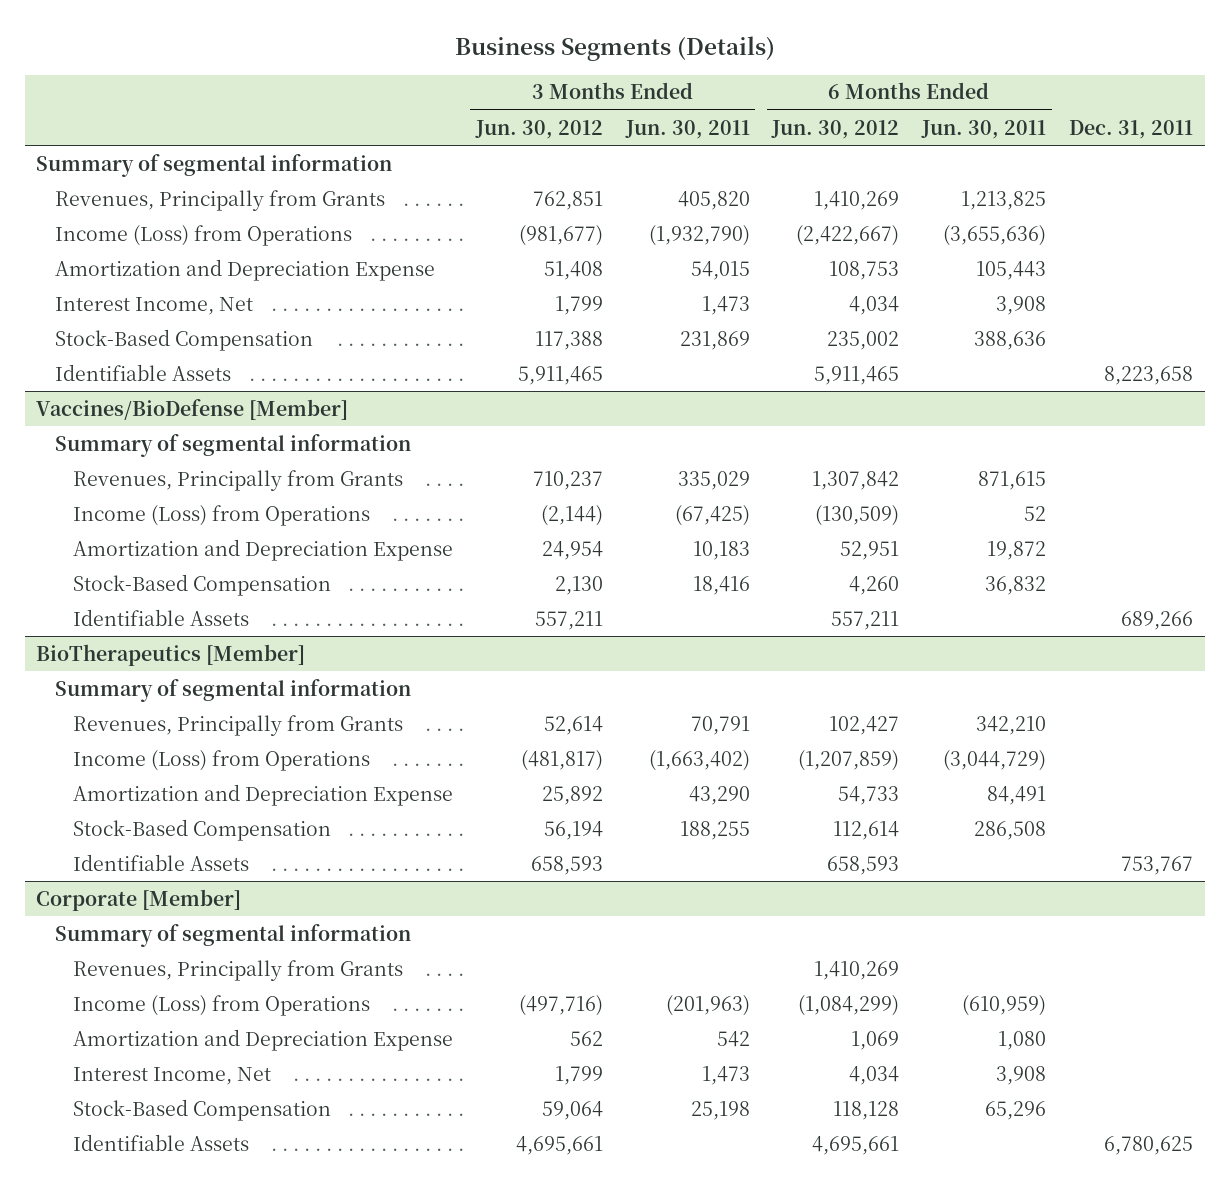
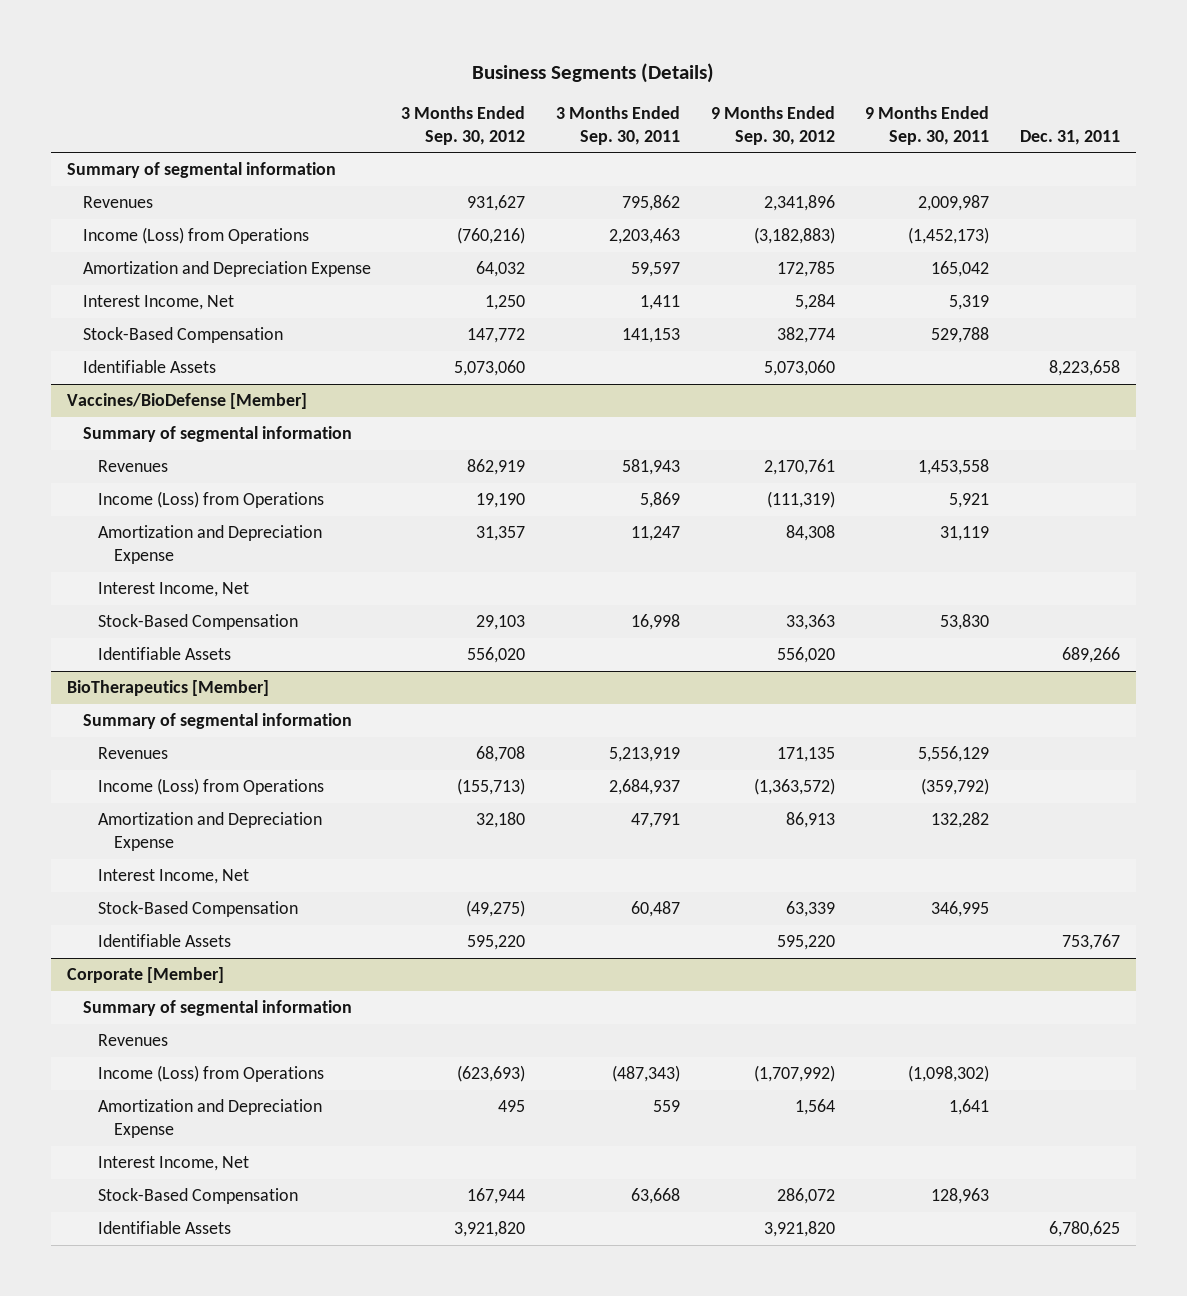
- | 3 Months Ended Jun. 30, 2012 | 3 Months Ended Jun. 30, 2011 | 6 Months Ended Jun. 30, 2012 | 6 Months Ended Jun. 30, 2011 | Dec. 31, 2011
+ | 3 Months Ended Sep. 30, 2012 | 3 Months Ended Sep. 30, 2011 | 9 Months Ended Sep. 30, 2012 | 9 Months Ended Sep. 30, 2011 | Dec. 31, 2011
- Revenues, Principally from Grants | 762,851 | 405,820 | 1,410,269 | 1,213,825 |
+ Revenues | 931,627 | 795,862 | 2,341,896 | 2,009,987 |
@ Vaccines/BioDefense [Member]
- Revenues, Principally from Grants | 710,237 | 335,029 | 1,307,842 | 871,615 |
+ Revenues | 862,919 | 581,943 | 2,170,761 | 1,453,558 |
+ Interest Income, Net
@ BioTherapeutics [Member]
- Revenues, Principally from Grants | 52,614 | 70,791 | 102,427 | 342,210 |
+ Revenues | 68,708 | 5,213,919 | 171,135 | 5,556,129 |
+ Interest Income, Net
@ Corporate [Member]
- Revenues, Principally from Grants | | | 1,410,269 | |
+ Revenues

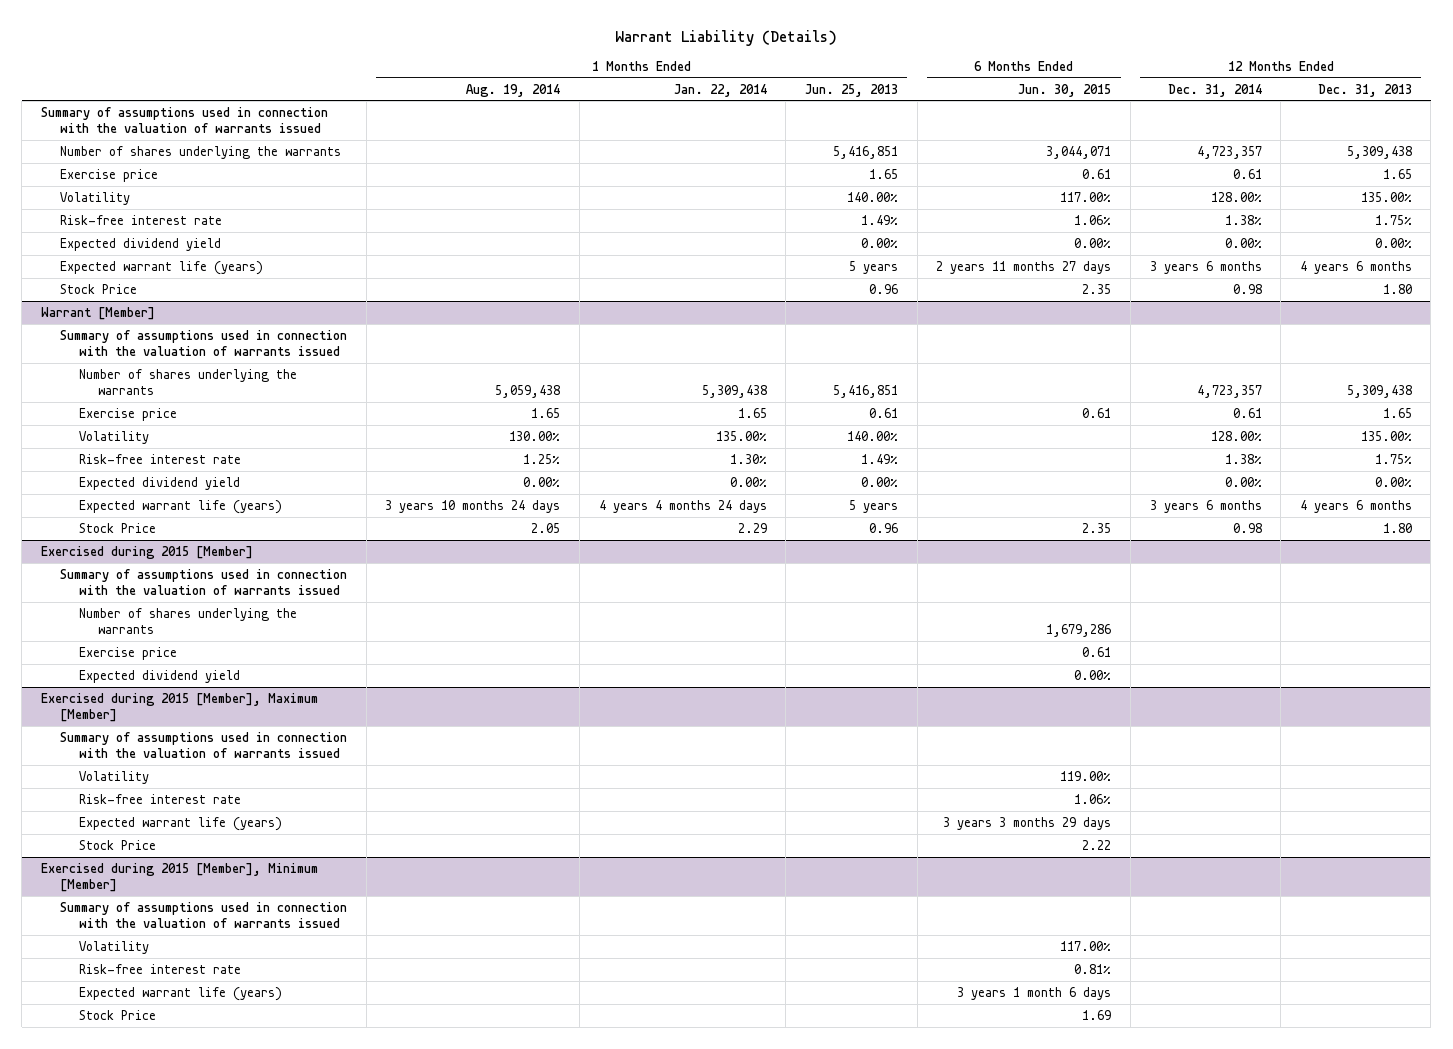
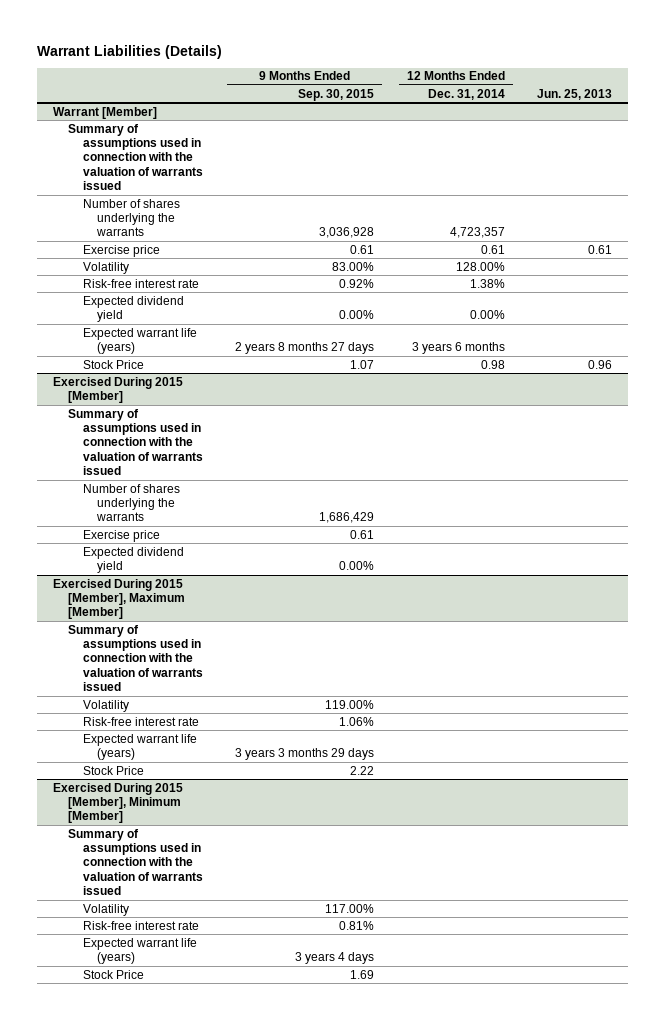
- Warrant Liability (Details)
+ Warrant Liabilities (Details)
- | 1 Months Ended Aug. 19, 2014 | 1 Months Ended Jan. 22, 2014 | 1 Months Ended Jun. 25, 2013 | 6 Months Ended Jun. 30, 2015 | 12 Months Ended Dec. 31, 2014 | 12 Months Ended Dec. 31, 2013
+ | 9 Months Ended Sep. 30, 2015 | 12 Months Ended Dec. 31, 2014 | Jun. 25, 2013
- Summary of assumptions used in connection with the valuation of warrants issued
- Number of shares underlying the warrants | | | 5,416,851 | 3,044,071 | 4,723,357 | 5,309,438
- Exercise price | | | 1.65 | 0.61 | 0.61 | 1.65
- Volatility | | | 140.00% | 117.00% | 128.00% | 135.00%
- Risk-free interest rate | | | 1.49% | 1.06% | 1.38% | 1.75%
- Expected dividend yield | | | 0.00% | 0.00% | 0.00% | 0.00%
- Expected warrant life (years) | | | 5 years | 2 years 11 months 27 days | 3 years 6 months | 4 years 6 months
- Stock Price | | | 0.96 | 2.35 | 0.98 | 1.80
- Exercised during 2015 [Member]
+ Exercised During 2015 [Member]
- Exercised during 2015 [Member], Maximum [Member]
+ Exercised During 2015 [Member], Maximum [Member]
- Exercised during 2015 [Member], Minimum [Member]
+ Exercised During 2015 [Member], Minimum [Member]

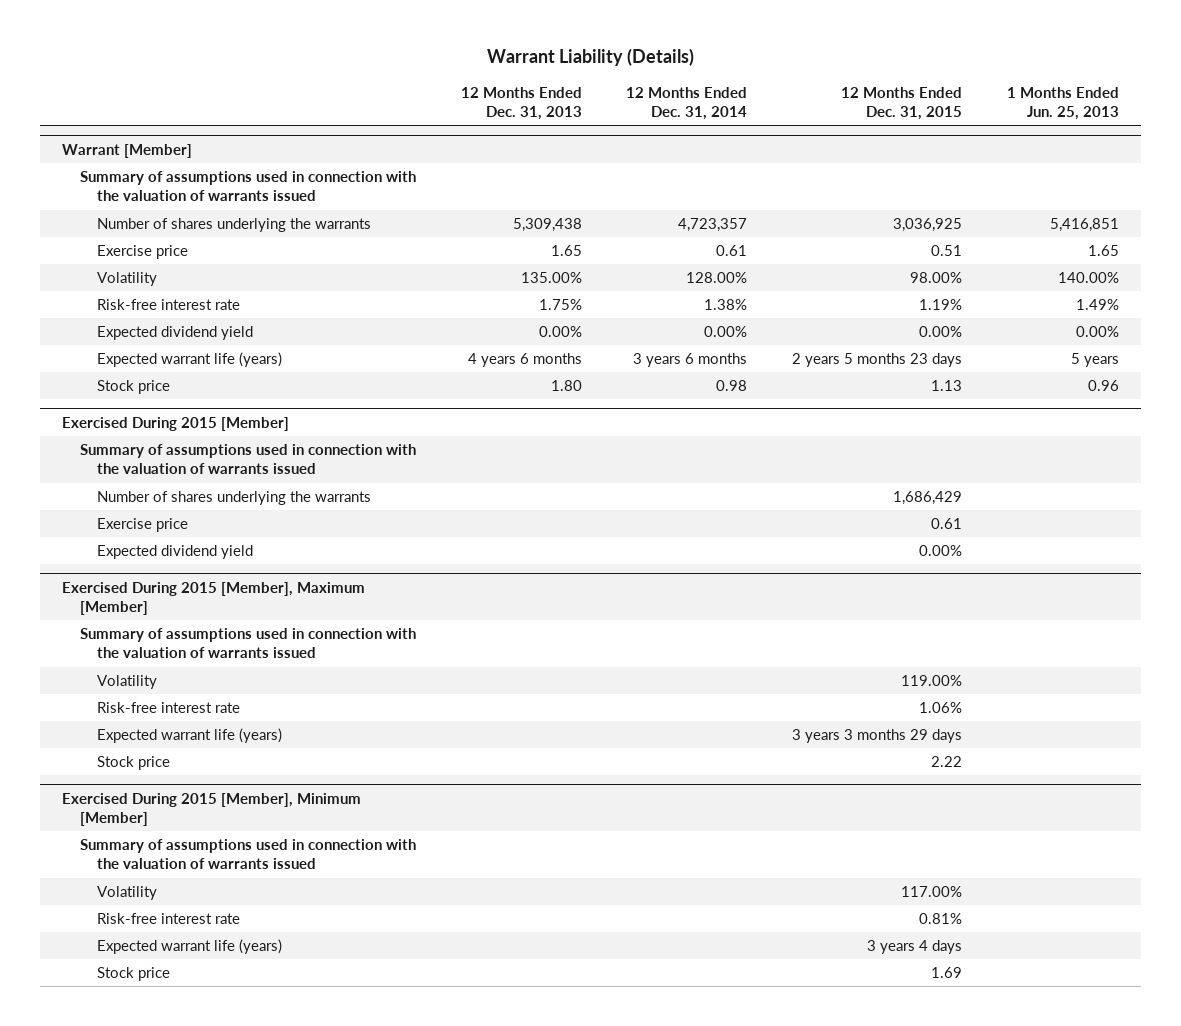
- Warrant Liabilities (Details)
+ Warrant Liability (Details)
- | 9 Months Ended Sep. 30, 2015 | 12 Months Ended Dec. 31, 2014 | Jun. 25, 2013
+ | 12 Months Ended Dec. 31, 2013 | 12 Months Ended Dec. 31, 2014 | 12 Months Ended Dec. 31, 2015 | 1 Months Ended Jun. 25, 2013
@ Warrant [Member]
- Stock Price | 1.07 | 0.98 | 0.96
+ Stock price | 1.80 | 0.98 | 1.13 | 0.96
@ Exercised During 2015 [Member], Maximum [Member]
- Stock Price | 2.22 | |
+ Stock price | | | 2.22 |
@ Exercised During 2015 [Member], Minimum [Member]
- Stock Price | 1.69 | |
+ Stock price | | | 1.69 |

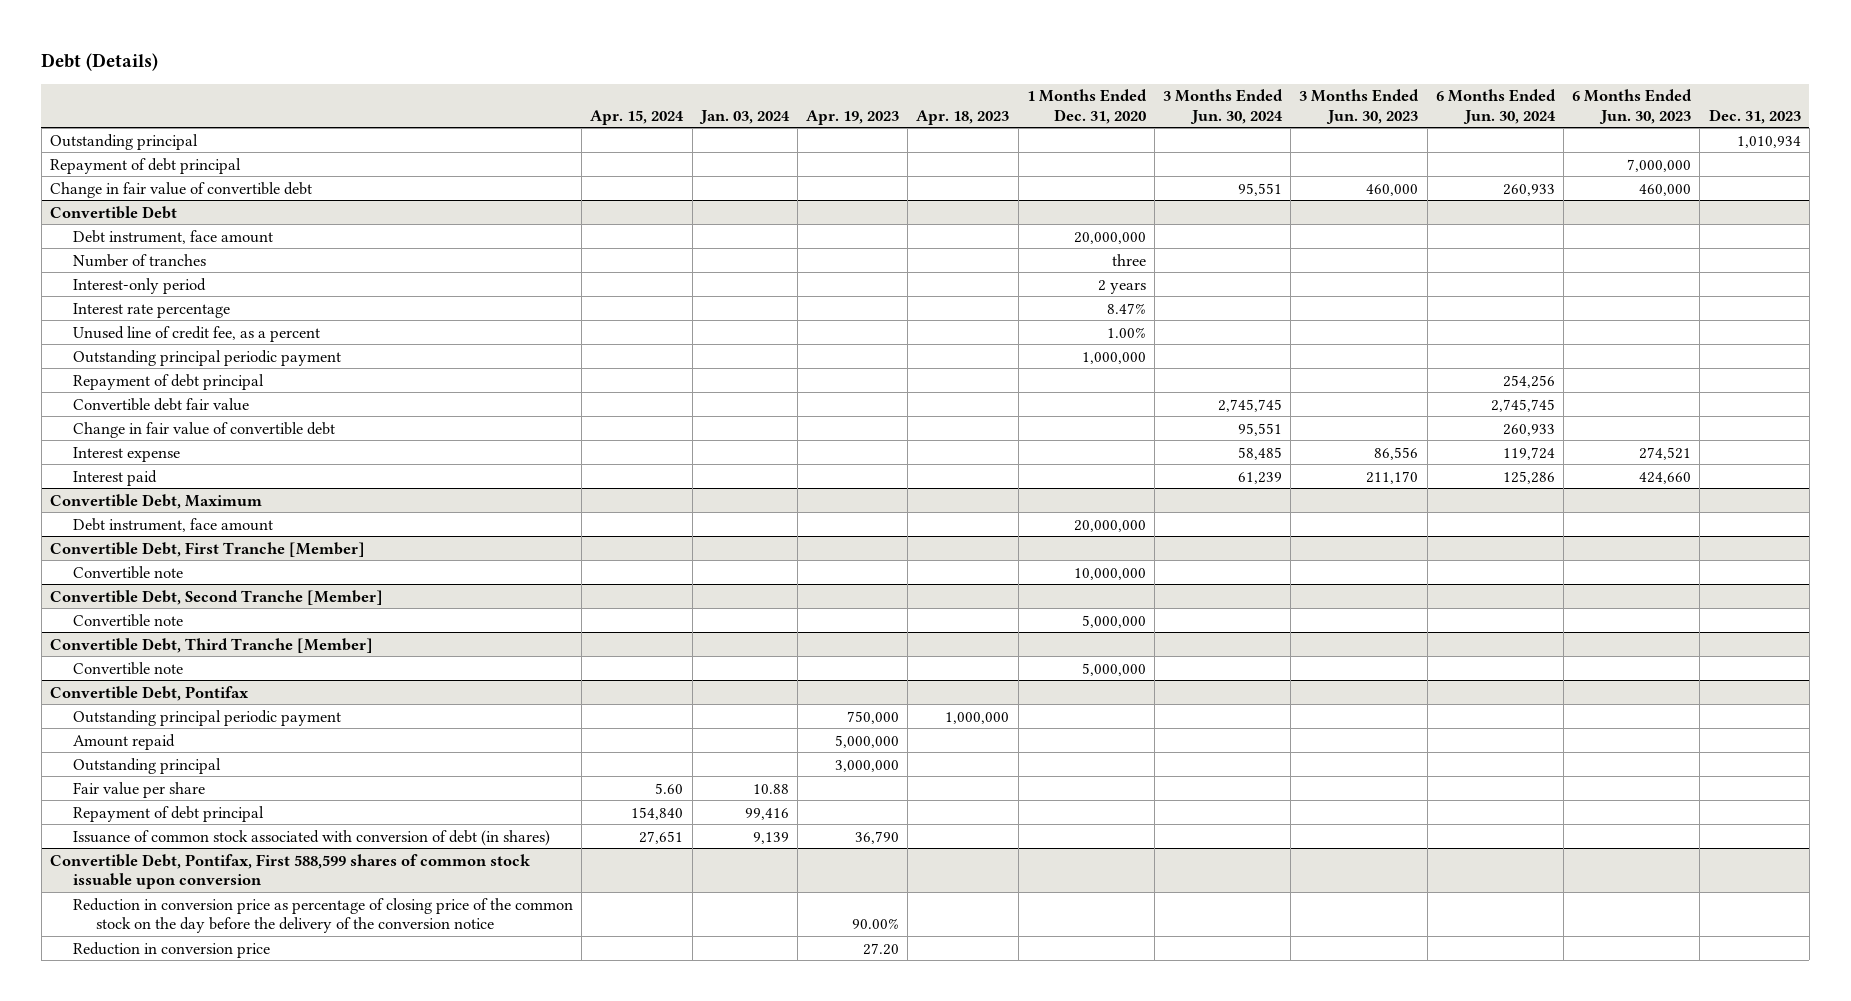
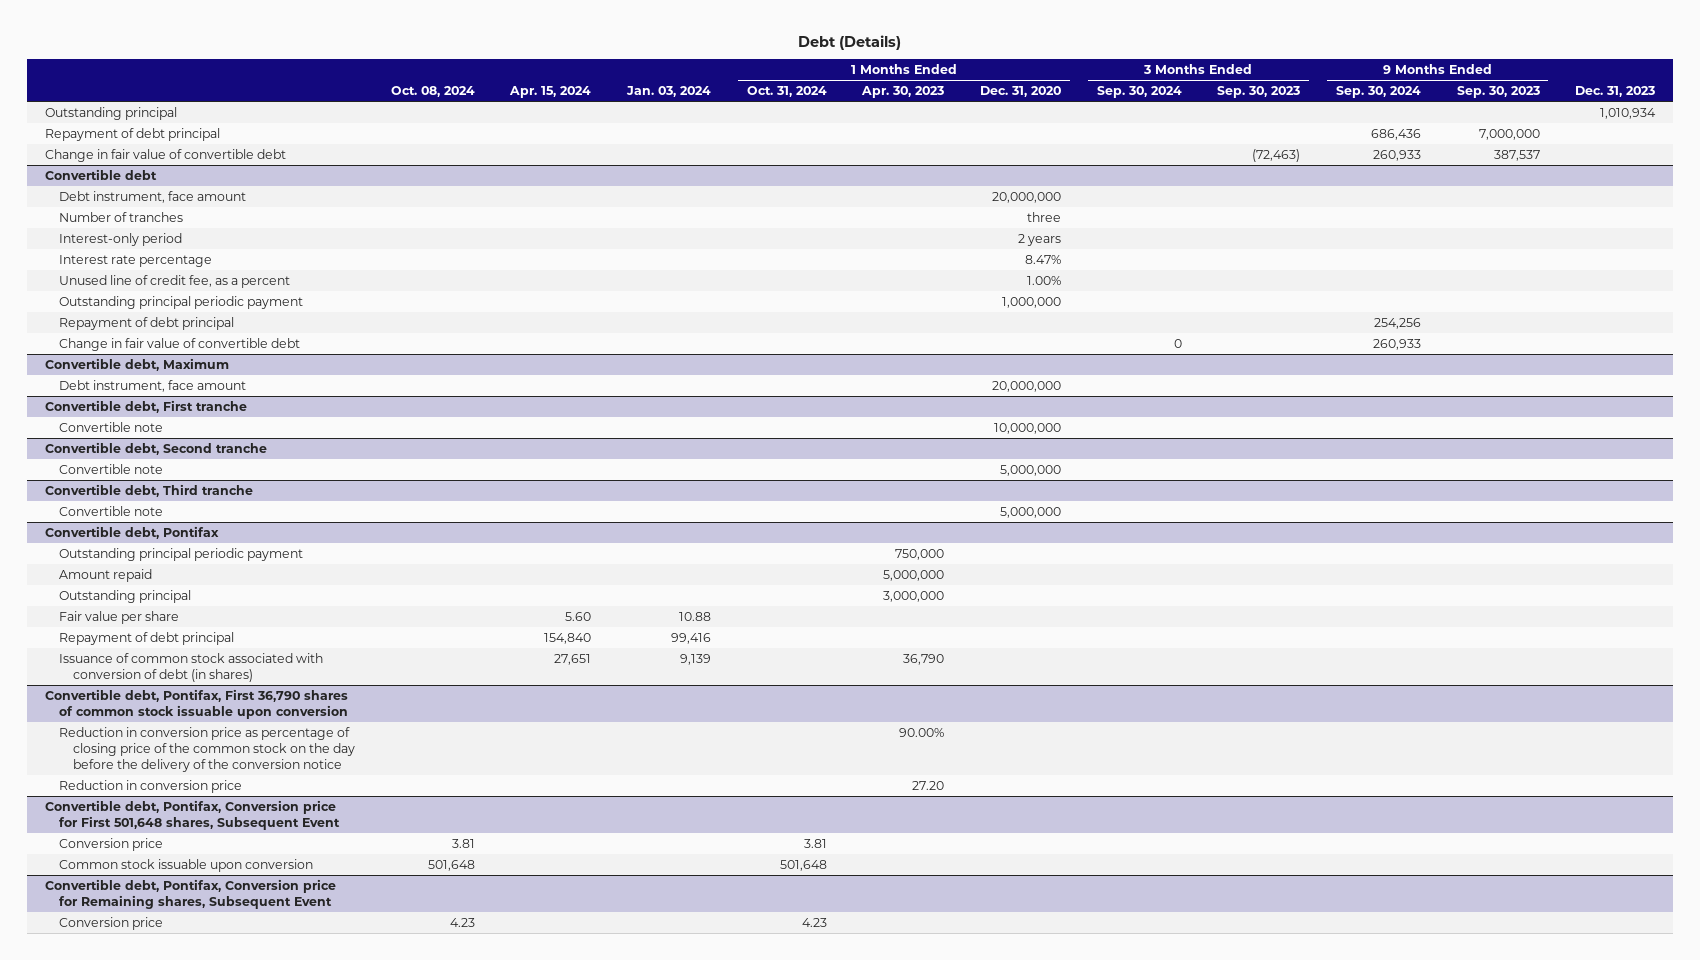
- | Apr. 15, 2024 | Jan. 03, 2024 | Apr. 19, 2023 | Apr. 18, 2023 | 1 Months Ended Dec. 31, 2020 | 3 Months Ended Jun. 30, 2024 | 3 Months Ended Jun. 30, 2023 | 6 Months Ended Jun. 30, 2024 | 6 Months Ended Jun. 30, 2023 | Dec. 31, 2023
+ | Oct. 08, 2024 | Apr. 15, 2024 | Jan. 03, 2024 | 1 Months Ended Oct. 31, 2024 | 1 Months Ended Apr. 30, 2023 | 1 Months Ended Dec. 31, 2020 | 3 Months Ended Sep. 30, 2024 | 3 Months Ended Sep. 30, 2023 | 9 Months Ended Sep. 30, 2024 | 9 Months Ended Sep. 30, 2023 | Dec. 31, 2023
- Convertible Debt
+ Convertible debt
- Convertible debt fair value | | | | | | 2,745,745 | | 2,745,745 | |
- Interest expense | | | | | | 58,485 | 86,556 | 119,724 | 274,521 |
- Interest paid | | | | | | 61,239 | 211,170 | 125,286 | 424,660 |
- Convertible Debt, Maximum
+ Convertible debt, Maximum
- Convertible Debt, First Tranche [Member]
+ Convertible debt, First tranche
- Convertible Debt, Second Tranche [Member]
+ Convertible debt, Second tranche
- Convertible Debt, Third Tranche [Member]
+ Convertible debt, Third tranche
- Convertible Debt, Pontifax
+ Convertible debt, Pontifax
- Convertible Debt, Pontifax, First 588,599 shares of common stock issuable upon conversion
+ Convertible debt, Pontifax, First 36,790 shares of common stock issuable upon conversion
+ Convertible debt, Pontifax, Conversion price for First 501,648 shares, Subsequent Event
+ Conversion price | 3.81 | | | 3.81 | | | | | | |
+ Common stock issuable upon conversion | 501,648 | | | 501,648 | | | | | | |
+ Convertible debt, Pontifax, Conversion price for Remaining shares, Subsequent Event
+ Conversion price | 4.23 | | | 4.23 | | | | | | |

